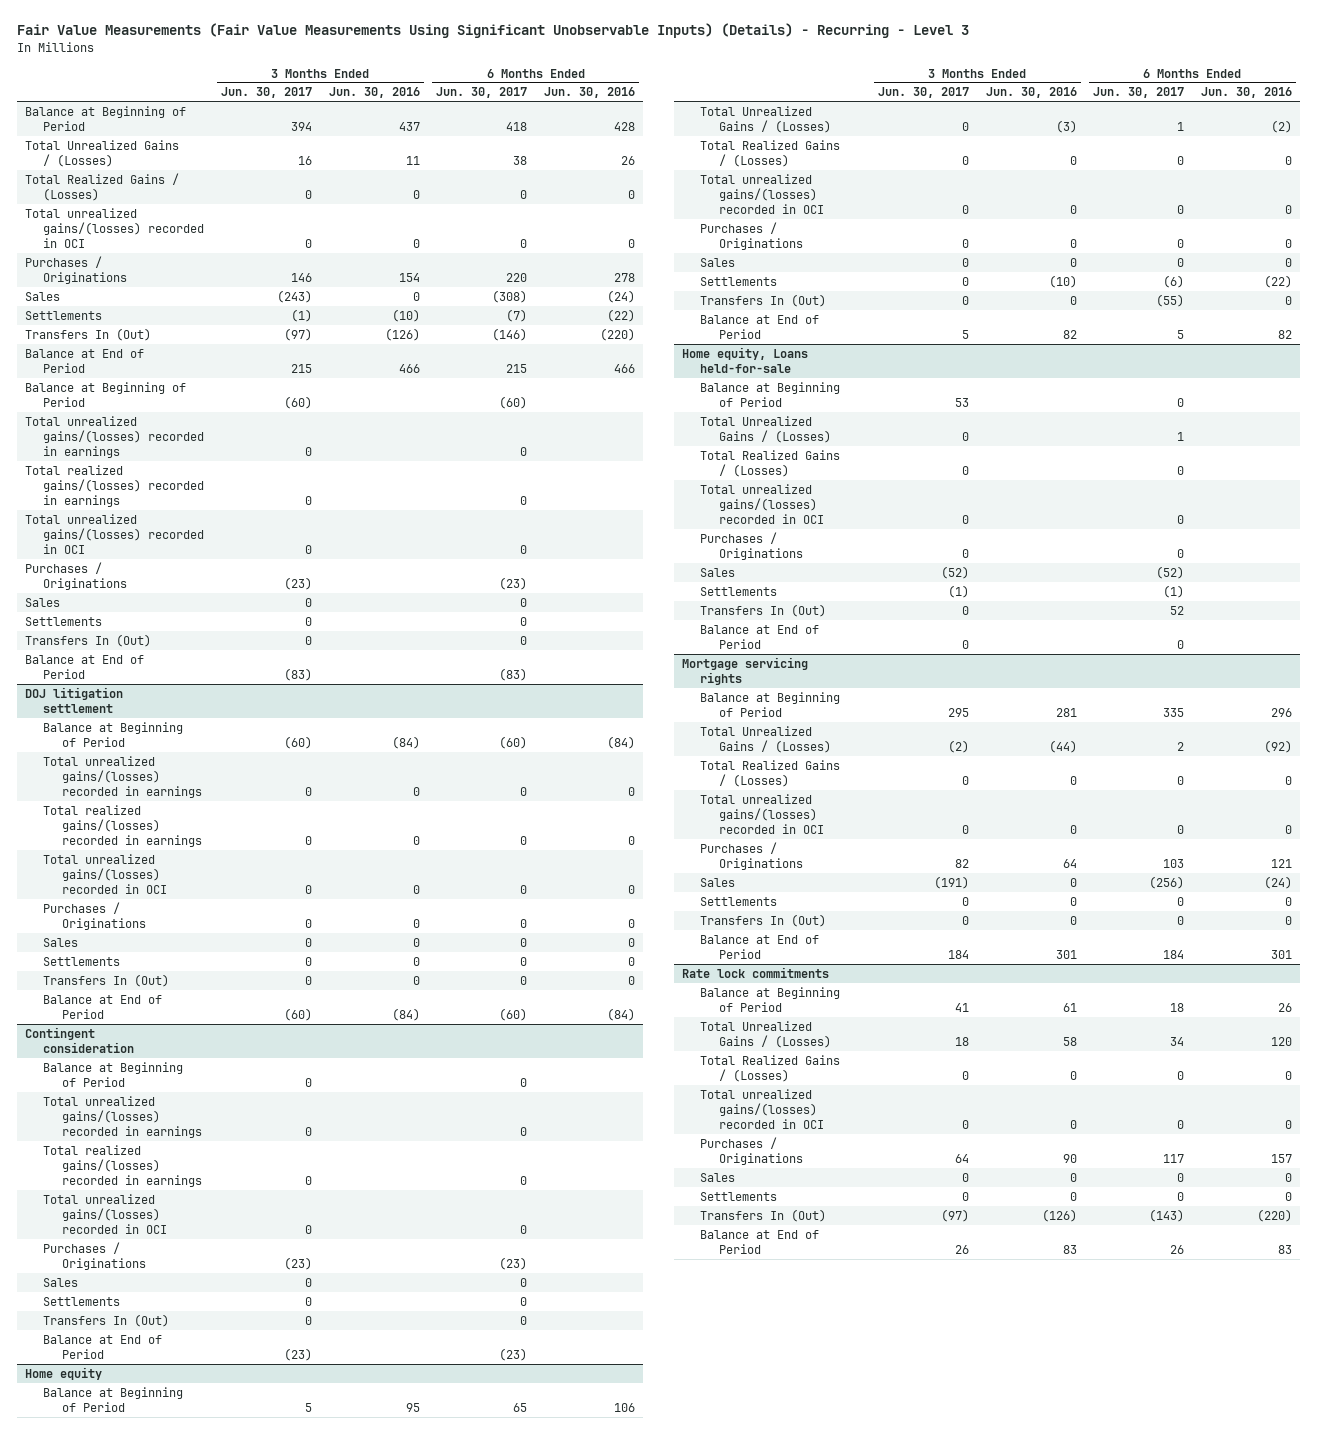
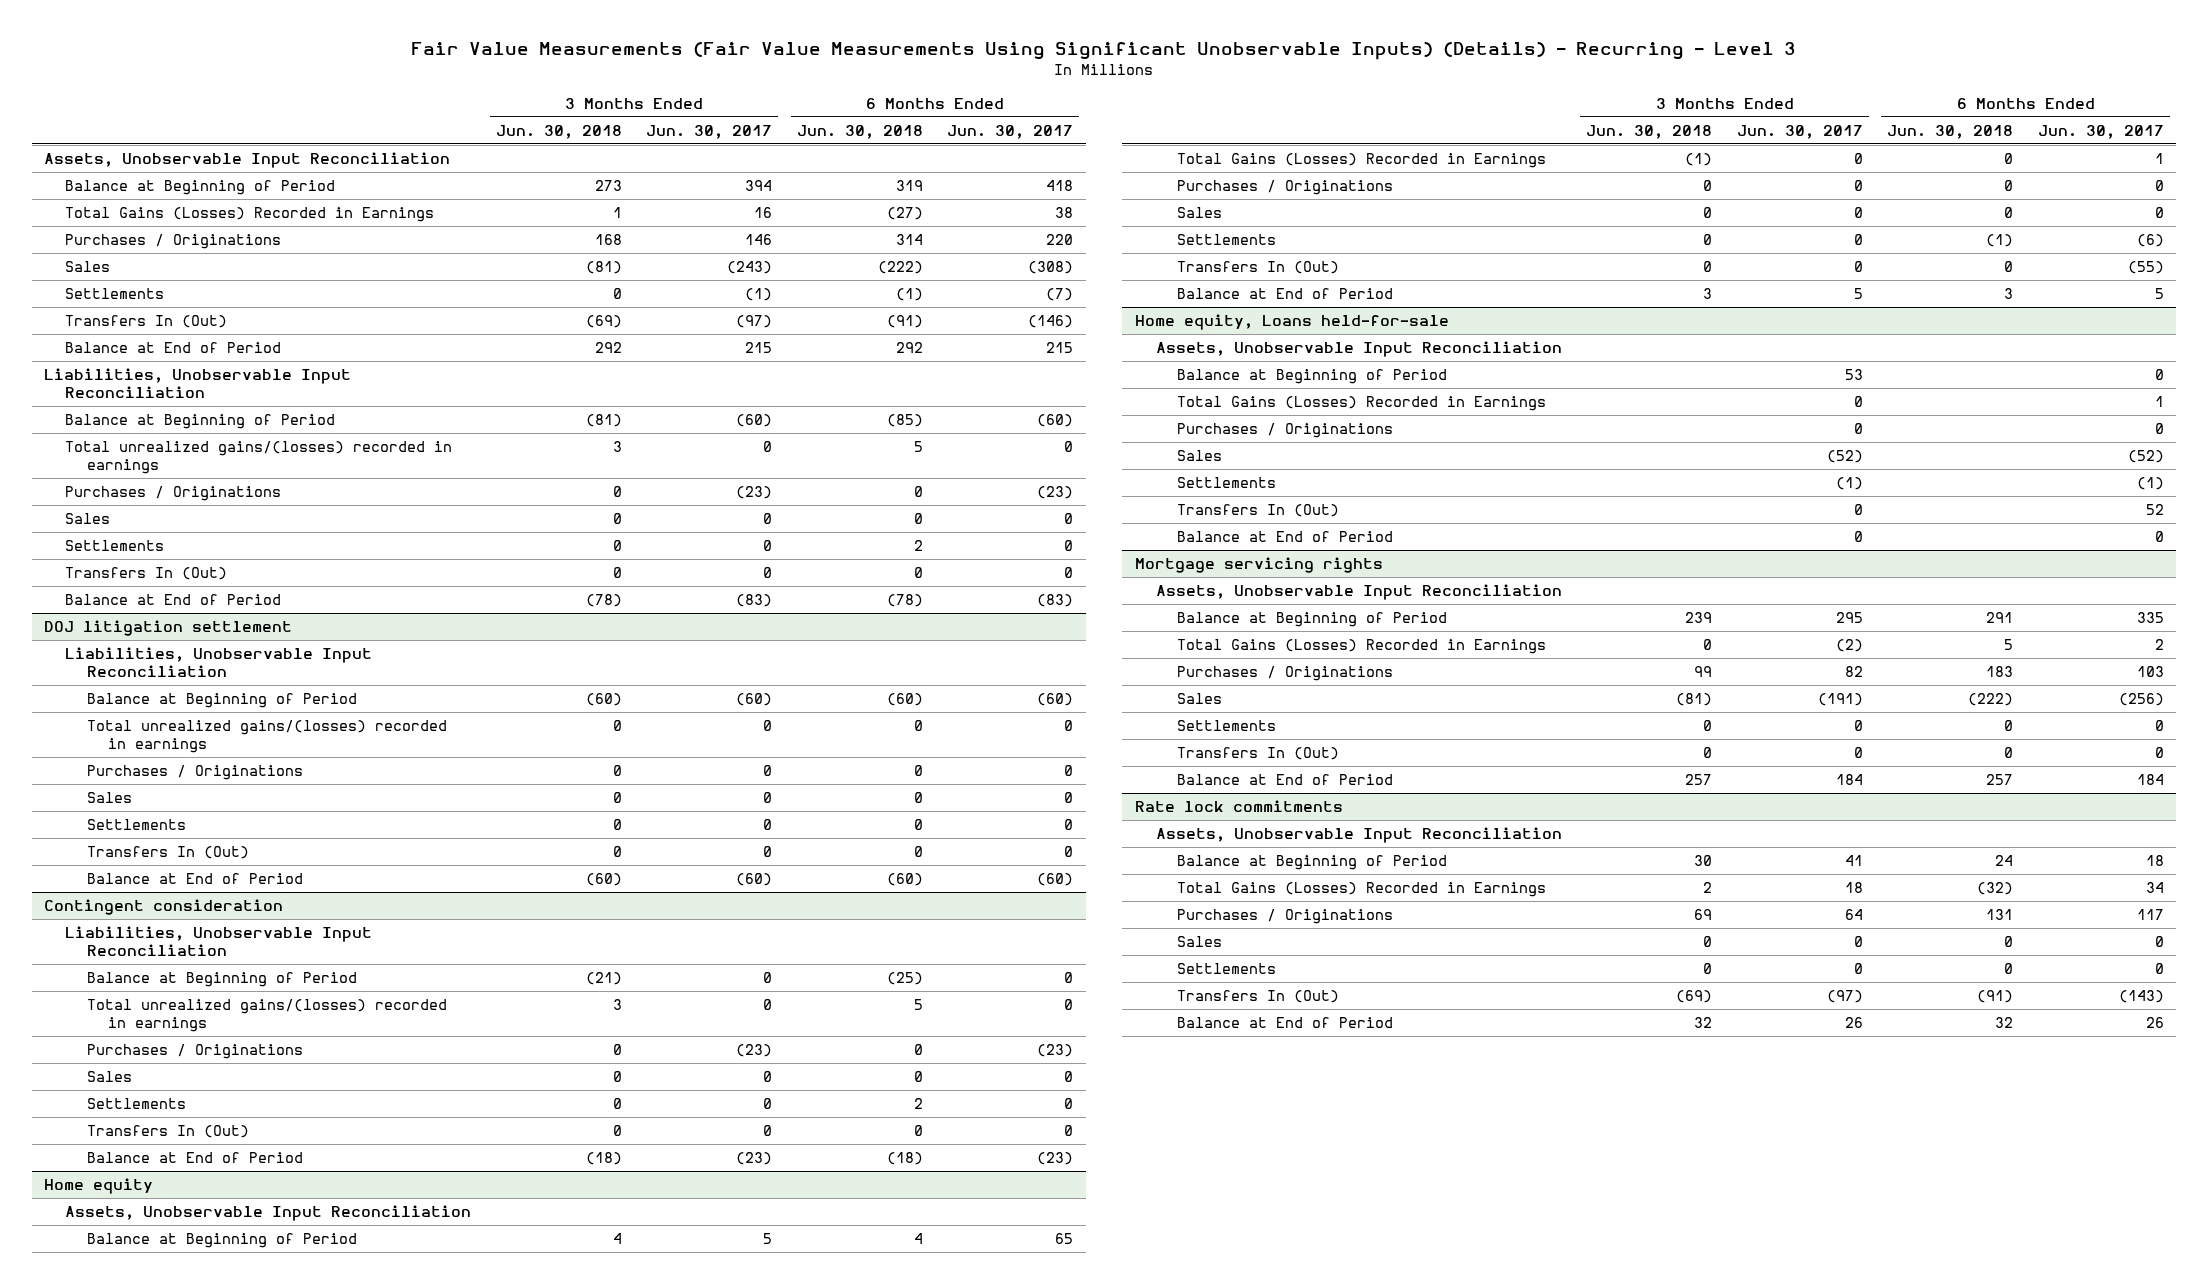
- | 3 Months Ended Jun. 30, 2017 | 3 Months Ended Jun. 30, 2016 | 6 Months Ended Jun. 30, 2017 | 6 Months Ended Jun. 30, 2016
+ | 3 Months Ended Jun. 30, 2018 | 3 Months Ended Jun. 30, 2017 | 6 Months Ended Jun. 30, 2018 | 6 Months Ended Jun. 30, 2017
+ Assets, Unobservable Input Reconciliation
- Total Unrealized Gains / (Losses) | 16 | 11 | 38 | 26
- Total Realized Gains / (Losses) | 0 | 0 | 0 | 0
- Total unrealized gains/(losses) recorded in OCI | 0 | 0 | 0 | 0
+ Total Gains (Losses) Recorded in Earnings | 1 | 16 | (27) | 38
+ Liabilities, Unobservable Input Reconciliation
- Total realized gains/(losses) recorded in earnings | 0 | | 0 |
- Total unrealized gains/(losses) recorded in OCI | 0 | | 0 |
@ DOJ litigation settlement
+ Liabilities, Unobservable Input Reconciliation
- Total realized gains/(losses) recorded in earnings | 0 | 0 | 0 | 0
- Total unrealized gains/(losses) recorded in OCI | 0 | 0 | 0 | 0
@ Contingent consideration
+ Liabilities, Unobservable Input Reconciliation
- Total realized gains/(losses) recorded in earnings | 0 | | 0 |
- Total unrealized gains/(losses) recorded in OCI | 0 | | 0 |
@ Home equity
+ Assets, Unobservable Input Reconciliation
- Total Unrealized Gains / (Losses) | 0 | (3) | 1 | (2)
- Total Realized Gains / (Losses) | 0 | 0 | 0 | 0
- Total unrealized gains/(losses) recorded in OCI | 0 | 0 | 0 | 0
+ Total Gains (Losses) Recorded in Earnings | (1) | 0 | 0 | 1
@ Home equity, Loans held-for-sale
+ Assets, Unobservable Input Reconciliation
- Total Unrealized Gains / (Losses) | 0 | | 1 |
- Total Realized Gains / (Losses) | 0 | | 0 |
- Total unrealized gains/(losses) recorded in OCI | 0 | | 0 |
+ Total Gains (Losses) Recorded in Earnings | | 0 | | 1
@ Mortgage servicing rights
+ Assets, Unobservable Input Reconciliation
- Total Unrealized Gains / (Losses) | (2) | (44) | 2 | (92)
- Total Realized Gains / (Losses) | 0 | 0 | 0 | 0
- Total unrealized gains/(losses) recorded in OCI | 0 | 0 | 0 | 0
+ Total Gains (Losses) Recorded in Earnings | 0 | (2) | 5 | 2
@ Rate lock commitments
+ Assets, Unobservable Input Reconciliation
- Total Unrealized Gains / (Losses) | 18 | 58 | 34 | 120
- Total Realized Gains / (Losses) | 0 | 0 | 0 | 0
- Total unrealized gains/(losses) recorded in OCI | 0 | 0 | 0 | 0
+ Total Gains (Losses) Recorded in Earnings | 2 | 18 | (32) | 34

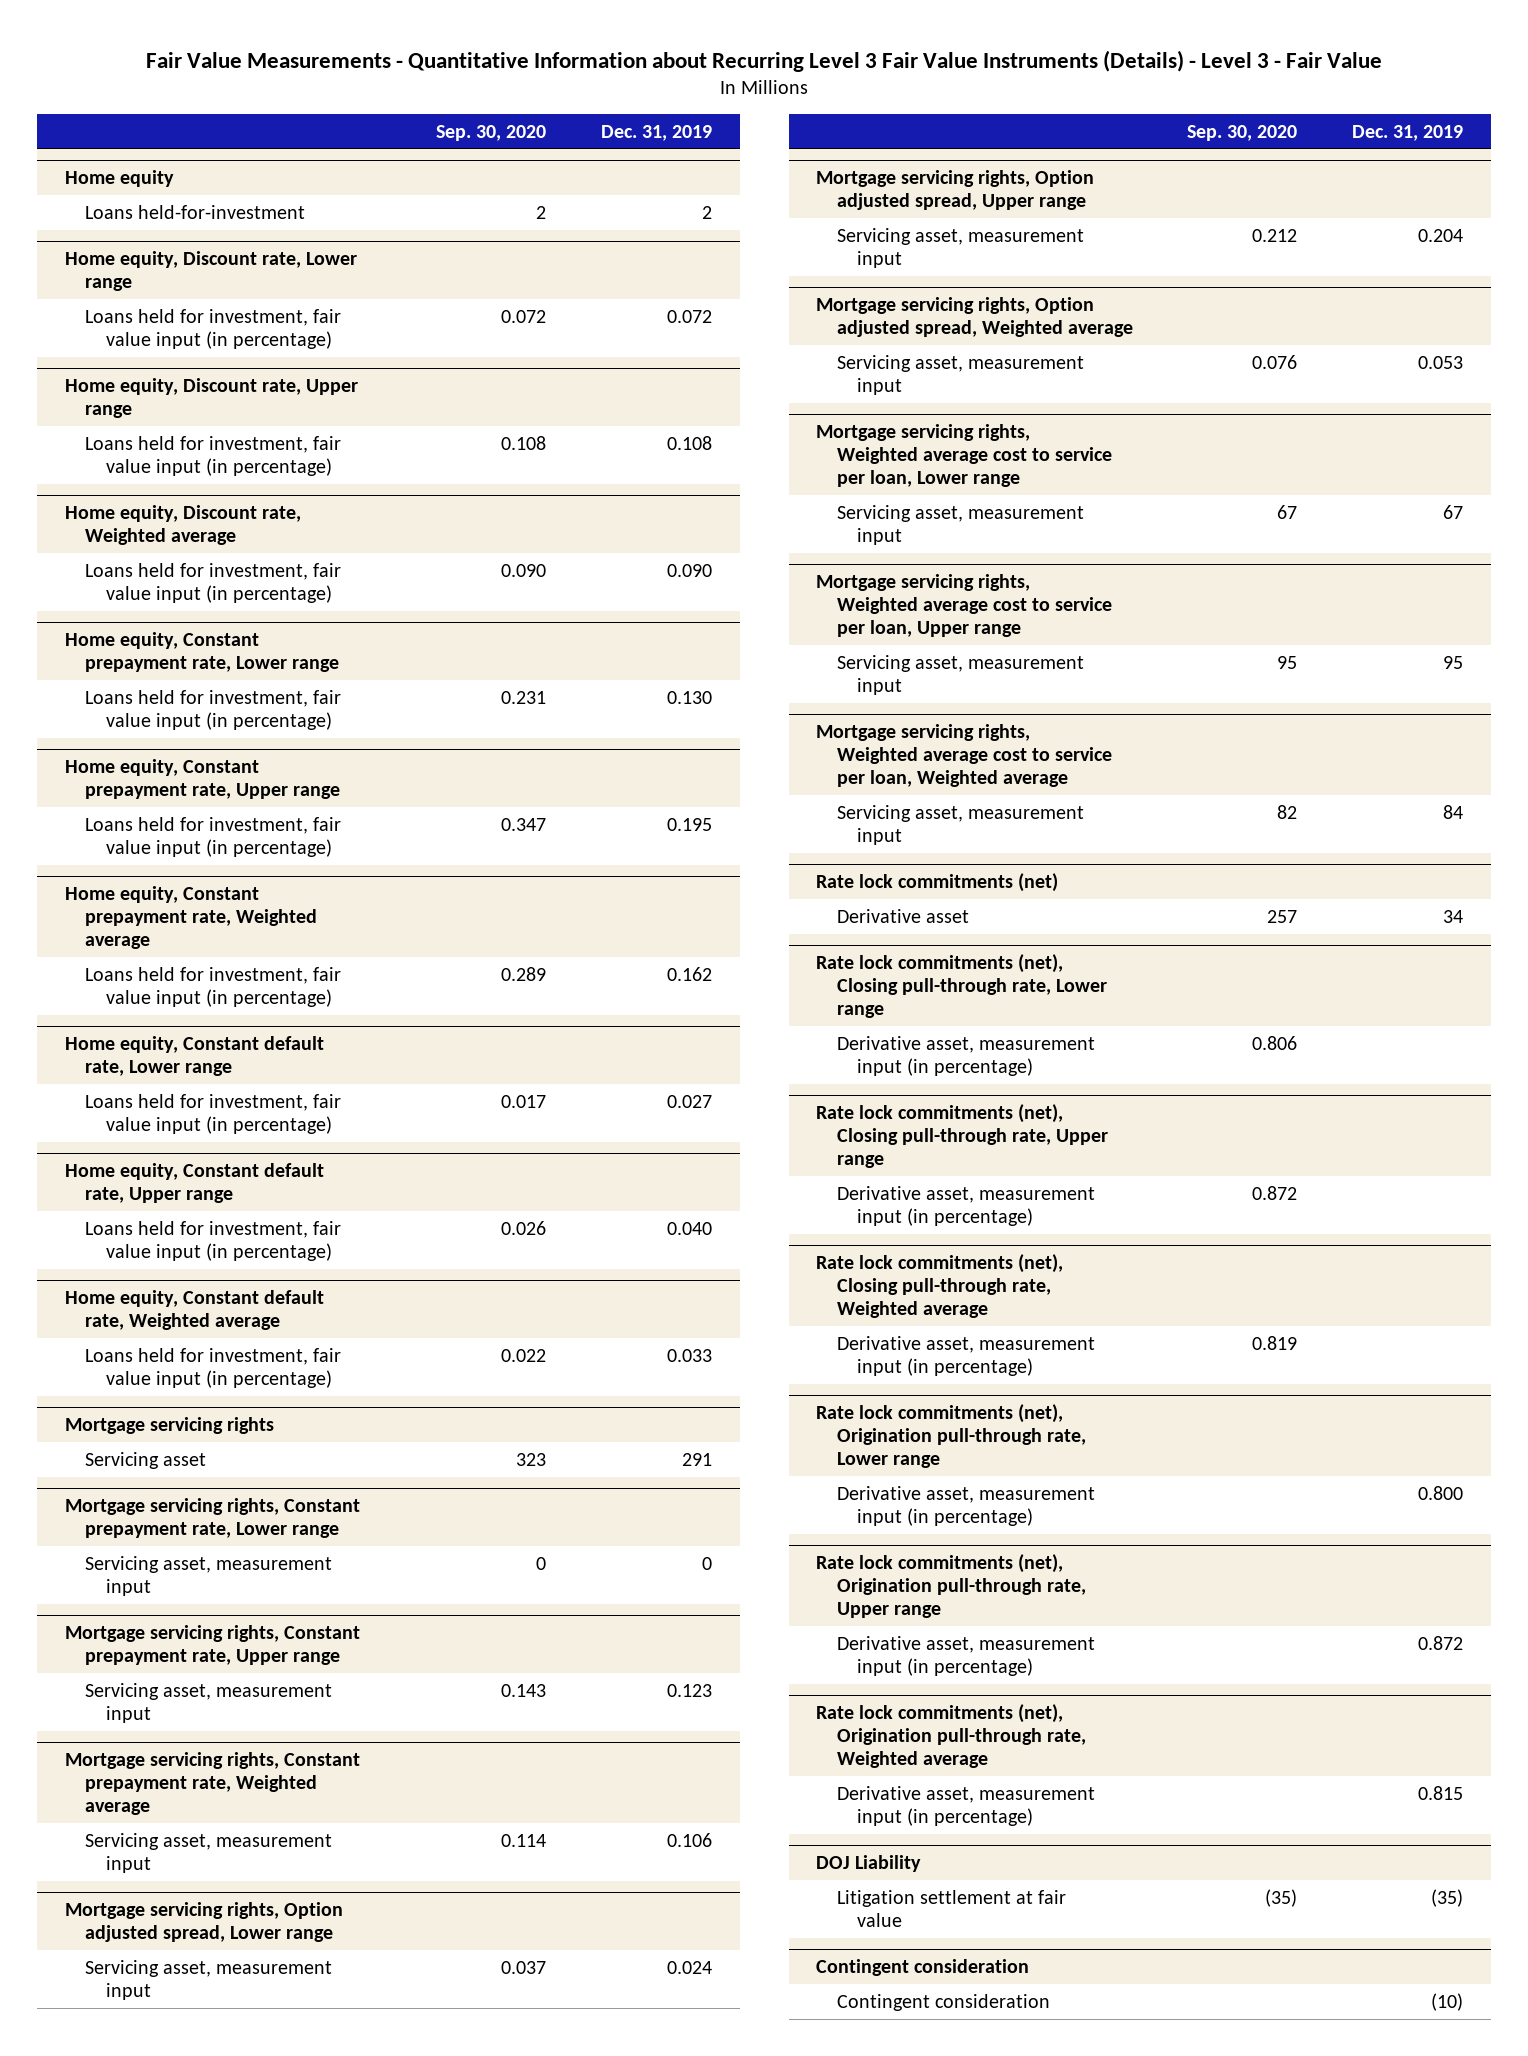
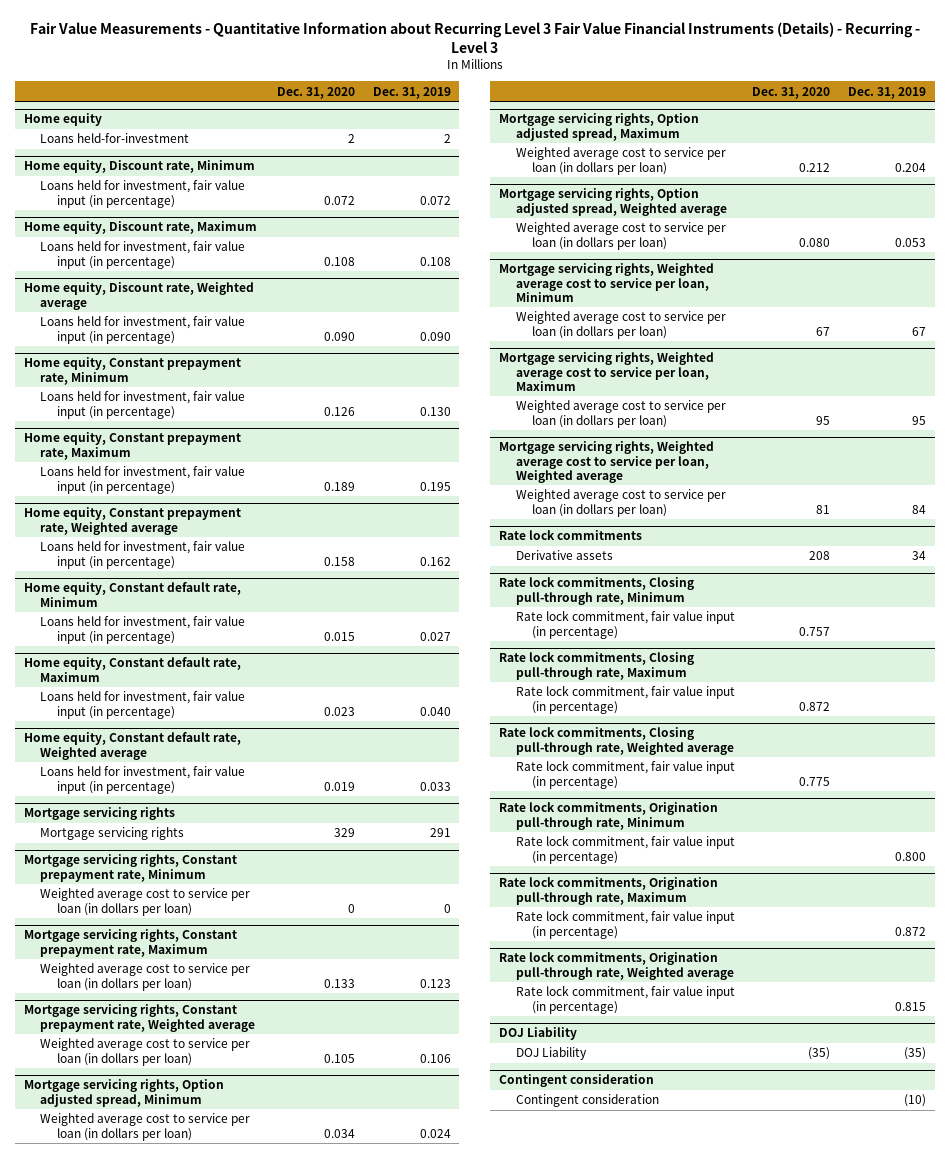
- Fair Value Measurements - Quantitative Information about Recurring Level 3 Fair Value Instruments (Details) - Level 3 - Fair Value
+ Fair Value Measurements - Quantitative Information about Recurring Level 3 Fair Value Financial Instruments (Details) - Recurring - Level 3
- | Sep. 30, 2020 | Dec. 31, 2019
+ | Dec. 31, 2020 | Dec. 31, 2019
- Home equity, Discount rate, Lower range
+ Home equity, Discount rate, Minimum
- Home equity, Discount rate, Upper range
+ Home equity, Discount rate, Maximum
- Home equity, Constant prepayment rate, Lower range
+ Home equity, Constant prepayment rate, Minimum
- Home equity, Constant prepayment rate, Upper range
+ Home equity, Constant prepayment rate, Maximum
- Home equity, Constant default rate, Lower range
+ Home equity, Constant default rate, Minimum
- Home equity, Constant default rate, Upper range
+ Home equity, Constant default rate, Maximum
@ Mortgage servicing rights
- Servicing asset | 323 | 291
- Mortgage servicing rights, Constant prepayment rate, Lower range
- Servicing asset, measurement input | 0 | 0
- Mortgage servicing rights, Constant prepayment rate, Upper range
- Servicing asset, measurement input | 0.143 | 0.123
@ Mortgage servicing rights
+ Mortgage servicing rights | 329 | 291
+ Mortgage servicing rights, Constant prepayment rate, Minimum
+ Weighted average cost to service per loan (in dollars per loan) | 0 | 0
+ Mortgage servicing rights, Constant prepayment rate, Maximum
+ Weighted average cost to service per loan (in dollars per loan) | 0.133 | 0.123
@ Mortgage servicing rights, Constant prepayment rate, Weighted average
- Servicing asset, measurement input | 0.114 | 0.106
- Mortgage servicing rights, Option adjusted spread, Lower range
- Servicing asset, measurement input | 0.037 | 0.024
- Mortgage servicing rights, Option adjusted spread, Upper range
- Servicing asset, measurement input | 0.212 | 0.204
@ Mortgage servicing rights, Constant prepayment rate, Weighted average
+ Weighted average cost to service per loan (in dollars per loan) | 0.105 | 0.106
+ Mortgage servicing rights, Option adjusted spread, Minimum
+ Weighted average cost to service per loan (in dollars per loan) | 0.034 | 0.024
+ Mortgage servicing rights, Option adjusted spread, Maximum
+ Weighted average cost to service per loan (in dollars per loan) | 0.212 | 0.204
@ Mortgage servicing rights, Option adjusted spread, Weighted average
- Servicing asset, measurement input | 0.076 | 0.053
- Mortgage servicing rights, Weighted average cost to service per loan, Lower range
- Servicing asset, measurement input | 67 | 67
- Mortgage servicing rights, Weighted average cost to service per loan, Upper range
- Servicing asset, measurement input | 95 | 95
@ Mortgage servicing rights, Option adjusted spread, Weighted average
+ Weighted average cost to service per loan (in dollars per loan) | 0.080 | 0.053
+ Mortgage servicing rights, Weighted average cost to service per loan, Minimum
+ Weighted average cost to service per loan (in dollars per loan) | 67 | 67
+ Mortgage servicing rights, Weighted average cost to service per loan, Maximum
+ Weighted average cost to service per loan (in dollars per loan) | 95 | 95
@ Mortgage servicing rights, Weighted average cost to service per loan, Weighted average
- Servicing asset, measurement input | 82 | 84
- Rate lock commitments (net)
- Derivative asset | 257 | 34
- Rate lock commitments (net), Closing pull-through rate, Lower range
- Derivative asset, measurement input (in percentage) | 0.806 |
- Rate lock commitments (net), Closing pull-through rate, Upper range
- Derivative asset, measurement input (in percentage) | 0.872 |
- Rate lock commitments (net), Closing pull-through rate, Weighted average
- Derivative asset, measurement input (in percentage) | 0.819 |
- Rate lock commitments (net), Origination pull-through rate, Lower range
- Derivative asset, measurement input (in percentage) | | 0.800
- Rate lock commitments (net), Origination pull-through rate, Upper range
- Derivative asset, measurement input (in percentage) | | 0.872
- Rate lock commitments (net), Origination pull-through rate, Weighted average
- Derivative asset, measurement input (in percentage) | | 0.815
@ Mortgage servicing rights, Weighted average cost to service per loan, Weighted average
+ Weighted average cost to service per loan (in dollars per loan) | 81 | 84
+ Rate lock commitments
+ Derivative assets | 208 | 34
+ Rate lock commitments, Closing pull-through rate, Minimum
+ Rate lock commitment, fair value input (in percentage) | 0.757 |
+ Rate lock commitments, Closing pull-through rate, Maximum
+ Rate lock commitment, fair value input (in percentage) | 0.872 |
+ Rate lock commitments, Closing pull-through rate, Weighted average
+ Rate lock commitment, fair value input (in percentage) | 0.775 |
+ Rate lock commitments, Origination pull-through rate, Minimum
+ Rate lock commitment, fair value input (in percentage) | | 0.800
+ Rate lock commitments, Origination pull-through rate, Maximum
+ Rate lock commitment, fair value input (in percentage) | | 0.872
+ Rate lock commitments, Origination pull-through rate, Weighted average
+ Rate lock commitment, fair value input (in percentage) | | 0.815
@ DOJ Liability
- Litigation settlement at fair value | (35) | (35)
+ DOJ Liability | (35) | (35)

